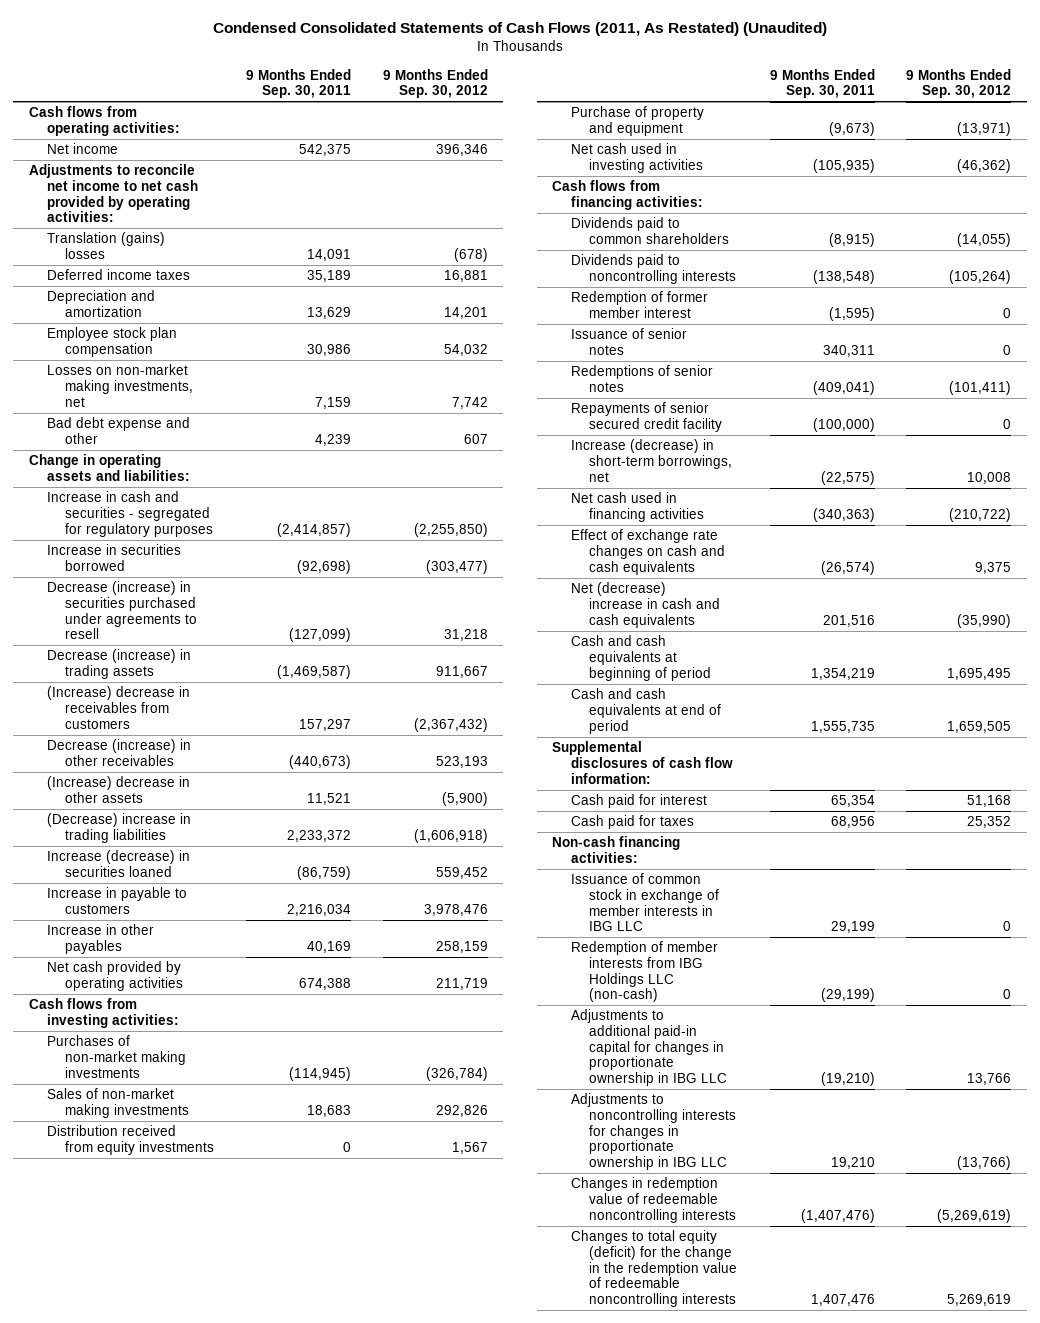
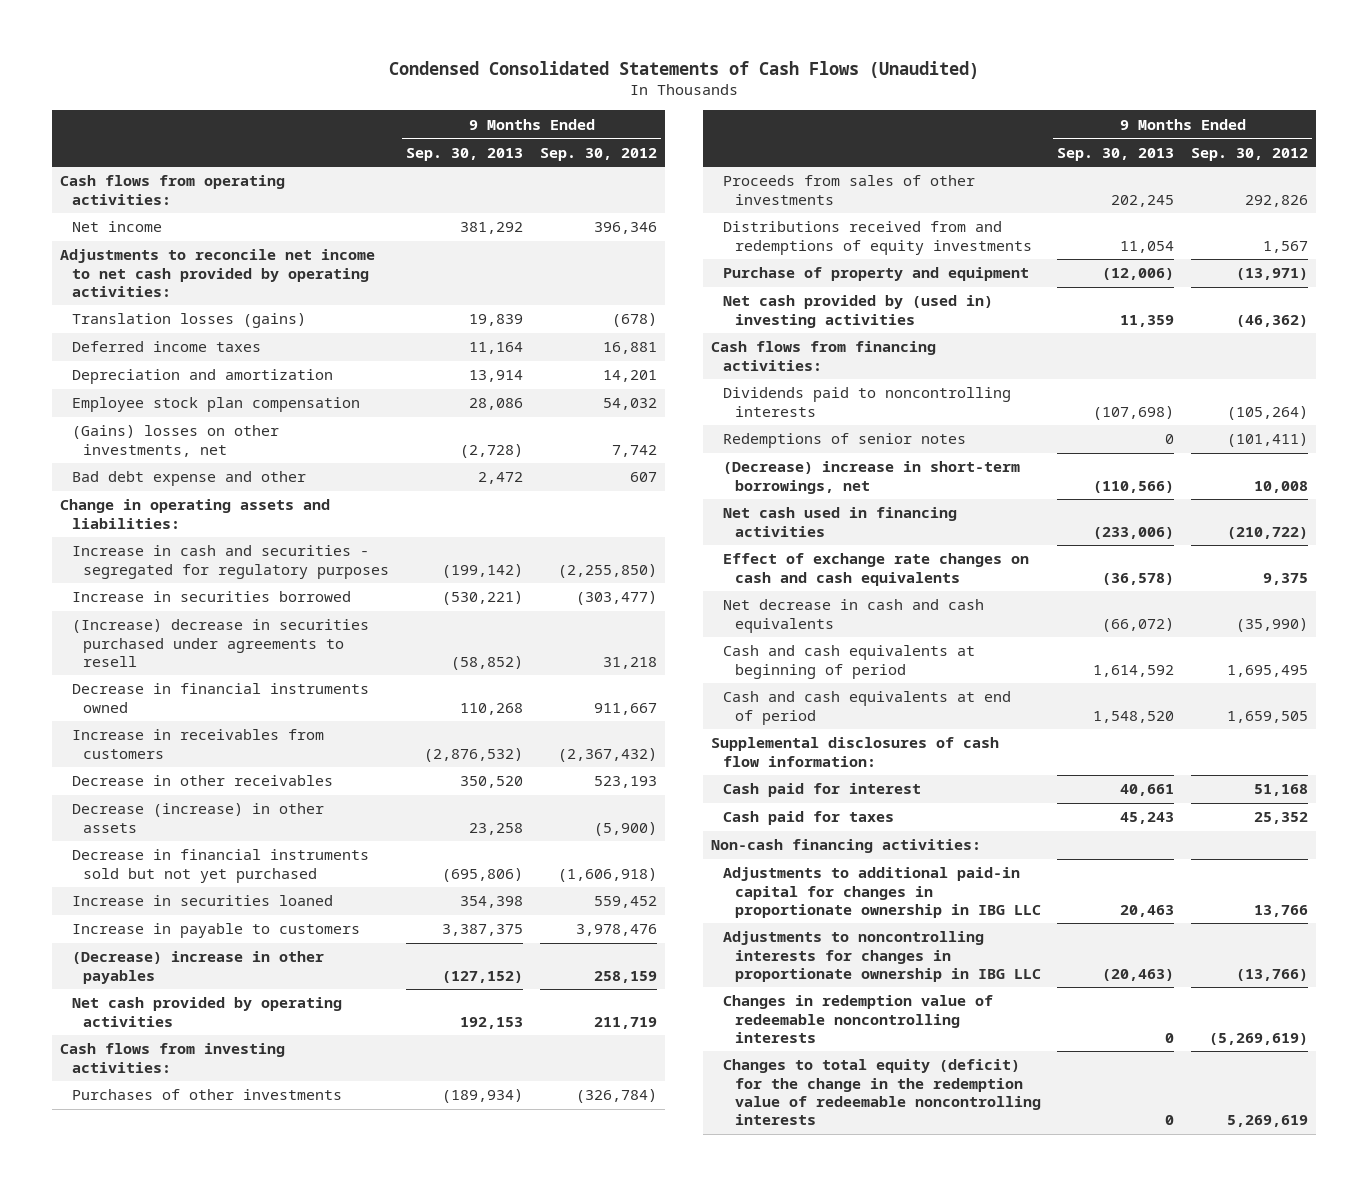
- Condensed Consolidated Statements of Cash Flows (2011, As Restated) (Unaudited)
+ Condensed Consolidated Statements of Cash Flows (Unaudited)
- | 9 Months Ended Sep. 30, 2011 | 9 Months Ended Sep. 30, 2012
+ | 9 Months Ended Sep. 30, 2013 | 9 Months Ended Sep. 30, 2012
- Translation (gains) losses | 14,091 | (678)
+ Translation losses (gains) | 19,839 | (678)
- Losses on non-market making investments, net | 7,159 | 7,742
+ (Gains) losses on other investments, net | (2,728) | 7,742
- Decrease (increase) in securities purchased under agreements to resell | (127,099) | 31,218
- Decrease (increase) in trading assets | (1,469,587) | 911,667
- (Increase) decrease in receivables from customers | 157,297 | (2,367,432)
- Decrease (increase) in other receivables | (440,673) | 523,193
- (Increase) decrease in other assets | 11,521 | (5,900)
- (Decrease) increase in trading liabilities | 2,233,372 | (1,606,918)
- Increase (decrease) in securities loaned | (86,759) | 559,452
+ (Increase) decrease in securities purchased under agreements to resell | (58,852) | 31,218
+ Decrease in financial instruments owned | 110,268 | 911,667
+ Increase in receivables from customers | (2,876,532) | (2,367,432)
+ Decrease in other receivables | 350,520 | 523,193
+ Decrease (increase) in other assets | 23,258 | (5,900)
+ Decrease in financial instruments sold but not yet purchased | (695,806) | (1,606,918)
+ Increase in securities loaned | 354,398 | 559,452
- Increase in other payables | 40,169 | 258,159
+ (Decrease) increase in other payables | (127,152) | 258,159
- Purchases of non-market making investments | (114,945) | (326,784)
- Sales of non-market making investments | 18,683 | 292,826
- Distribution received from equity investments | 0 | 1,567
+ Purchases of other investments | (189,934) | (326,784)
+ Proceeds from sales of other investments | 202,245 | 292,826
+ Distributions received from and redemptions of equity investments | 11,054 | 1,567
- Net cash used in investing activities | (105,935) | (46,362)
+ Net cash provided by (used in) investing activities | 11,359 | (46,362)
- Dividends paid to common shareholders | (8,915) | (14,055)
- Redemption of former member interest | (1,595) | 0
- Issuance of senior notes | 340,311 | 0
- Repayments of senior secured credit facility | (100,000) | 0
- Increase (decrease) in short-term borrowings, net | (22,575) | 10,008
+ (Decrease) increase in short-term borrowings, net | (110,566) | 10,008
- Net (decrease) increase in cash and cash equivalents | 201,516 | (35,990)
+ Net decrease in cash and cash equivalents | (66,072) | (35,990)
- Issuance of common stock in exchange of member interests in IBG LLC | 29,199 | 0
- Redemption of member interests from IBG Holdings LLC (non-cash) | (29,199) | 0

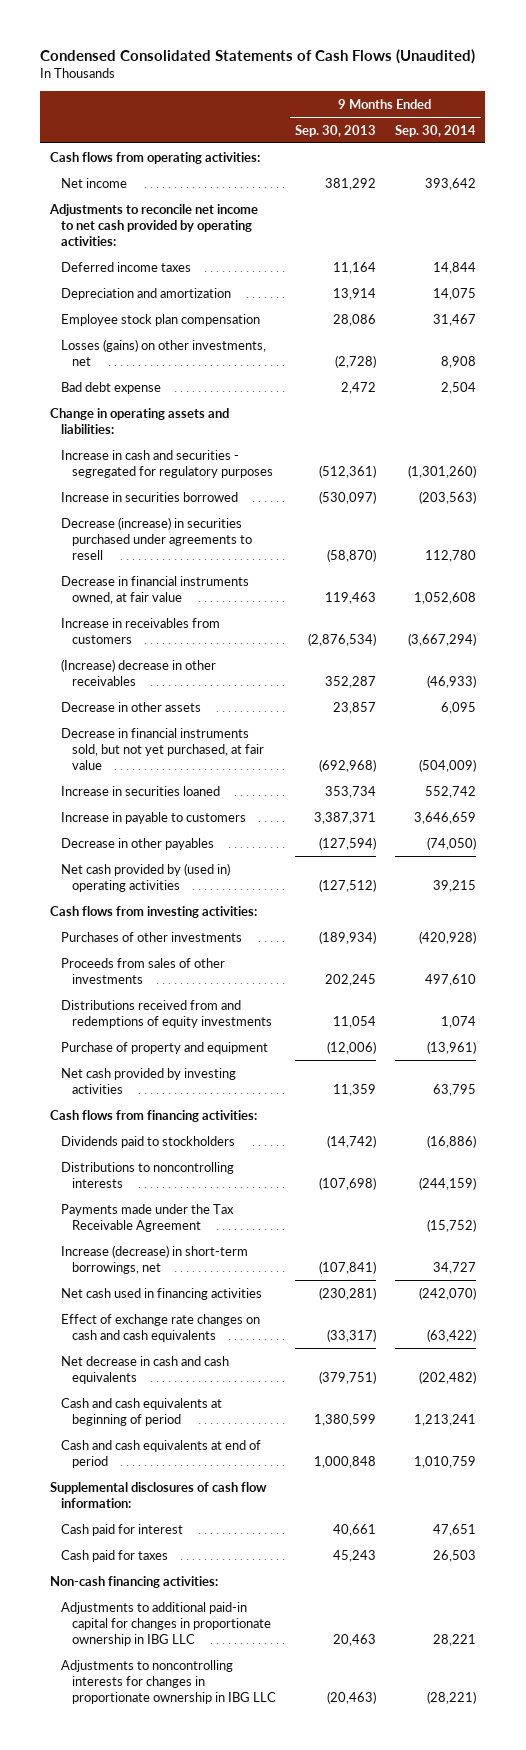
- | 9 Months Ended Sep. 30, 2013 | 9 Months Ended Sep. 30, 2012
+ | 9 Months Ended Sep. 30, 2013 | 9 Months Ended Sep. 30, 2014
- Translation losses (gains) | 19,839 | (678)
- (Gains) losses on other investments, net | (2,728) | 7,742
- Bad debt expense and other | 2,472 | 607
+ Losses (gains) on other investments, net | (2,728) | 8,908
+ Bad debt expense | 2,472 | 2,504
- Increase in cash and securities - segregated for regulatory purposes | (199,142) | (2,255,850)
- Increase in securities borrowed | (530,221) | (303,477)
- (Increase) decrease in securities purchased under agreements to resell | (58,852) | 31,218
- Decrease in financial instruments owned | 110,268 | 911,667
- Increase in receivables from customers | (2,876,532) | (2,367,432)
- Decrease in other receivables | 350,520 | 523,193
- Decrease (increase) in other assets | 23,258 | (5,900)
- Decrease in financial instruments sold but not yet purchased | (695,806) | (1,606,918)
- Increase in securities loaned | 354,398 | 559,452
- Increase in payable to customers | 3,387,375 | 3,978,476
- (Decrease) increase in other payables | (127,152) | 258,159
- Net cash provided by operating activities | 192,153 | 211,719
+ Increase in cash and securities - segregated for regulatory purposes | (512,361) | (1,301,260)
+ Increase in securities borrowed | (530,097) | (203,563)
+ Decrease (increase) in securities purchased under agreements to resell | (58,870) | 112,780
+ Decrease in financial instruments owned, at fair value | 119,463 | 1,052,608
+ Increase in receivables from customers | (2,876,534) | (3,667,294)
+ (Increase) decrease in other receivables | 352,287 | (46,933)
+ Decrease in other assets | 23,857 | 6,095
+ Decrease in financial instruments sold, but not yet purchased, at fair value | (692,968) | (504,009)
+ Increase in securities loaned | 353,734 | 552,742
+ Increase in payable to customers | 3,387,371 | 3,646,659
+ Decrease in other payables | (127,594) | (74,050)
+ Net cash provided by (used in) operating activities | (127,512) | 39,215
- Net cash provided by (used in) investing activities | 11,359 | (46,362)
+ Net cash provided by investing activities | 11,359 | 63,795
- Dividends paid to noncontrolling interests | (107,698) | (105,264)
- Redemptions of senior notes | 0 | (101,411)
- (Decrease) increase in short-term borrowings, net | (110,566) | 10,008
- Net cash used in financing activities | (233,006) | (210,722)
- Effect of exchange rate changes on cash and cash equivalents | (36,578) | 9,375
- Net decrease in cash and cash equivalents | (66,072) | (35,990)
- Cash and cash equivalents at beginning of period | 1,614,592 | 1,695,495
- Cash and cash equivalents at end of period | 1,548,520 | 1,659,505
+ Dividends paid to stockholders | (14,742) | (16,886)
+ Distributions to noncontrolling interests | (107,698) | (244,159)
+ Payments made under the Tax Receivable Agreement | | (15,752)
+ Increase (decrease) in short-term borrowings, net | (107,841) | 34,727
+ Net cash used in financing activities | (230,281) | (242,070)
+ Effect of exchange rate changes on cash and cash equivalents | (33,317) | (63,422)
+ Net decrease in cash and cash equivalents | (379,751) | (202,482)
+ Cash and cash equivalents at beginning of period | 1,380,599 | 1,213,241
+ Cash and cash equivalents at end of period | 1,000,848 | 1,010,759
- Changes in redemption value of redeemable noncontrolling interests | 0 | (5,269,619)
- Changes to total equity (deficit) for the change in the redemption value of redeemable noncontrolling interests | 0 | 5,269,619

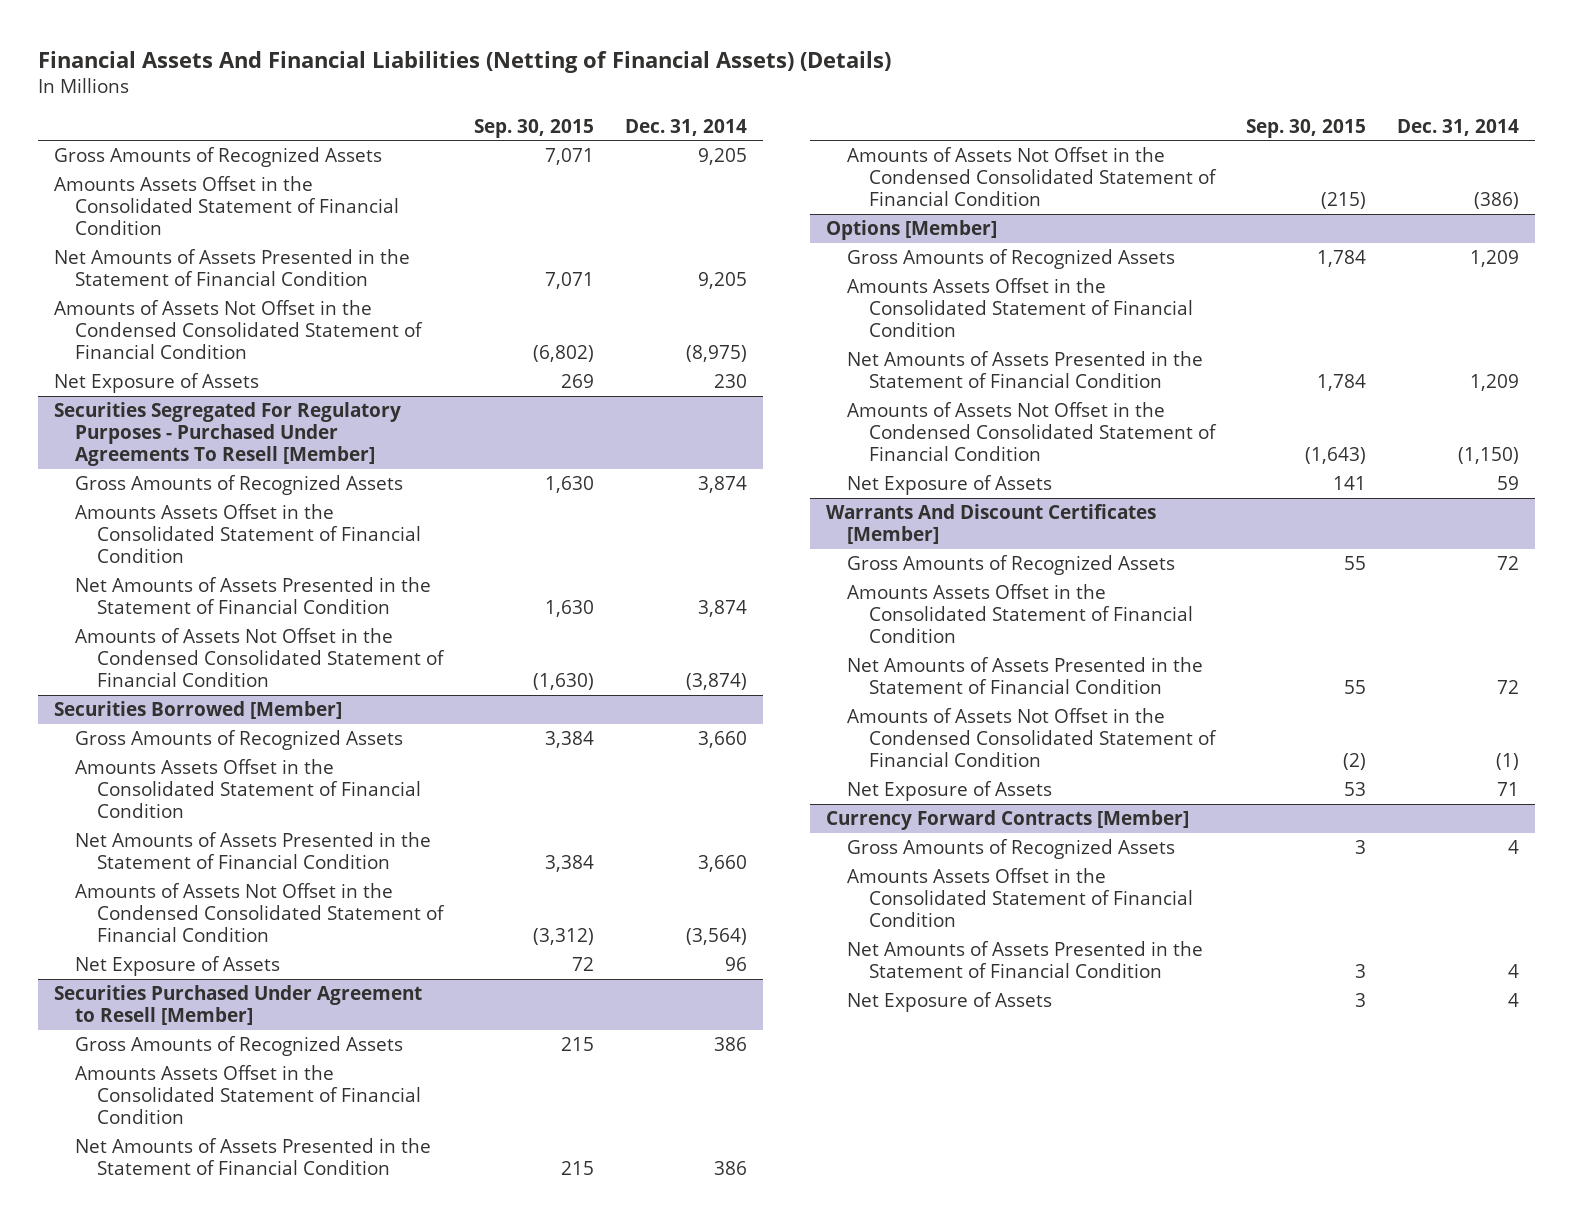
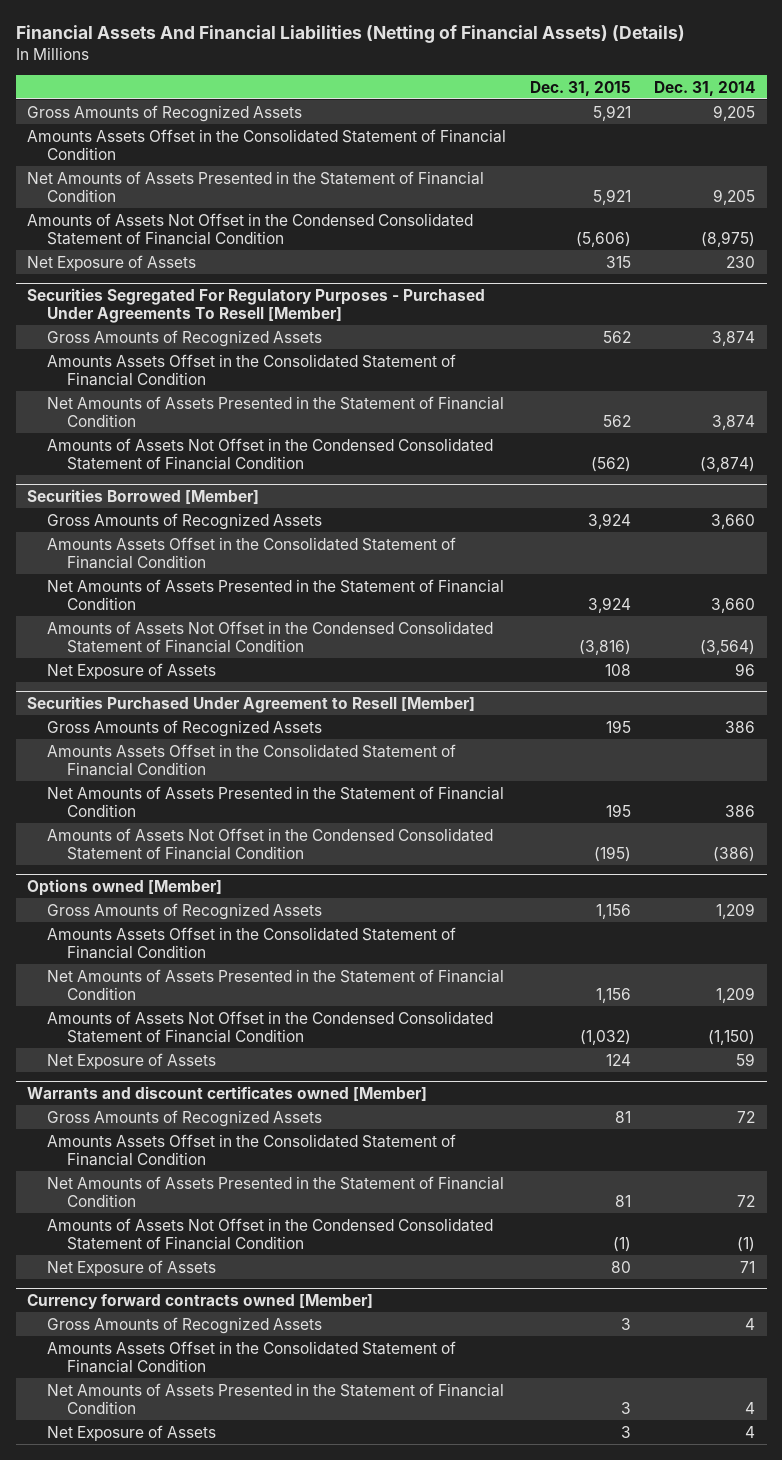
- | Sep. 30, 2015 | Dec. 31, 2014
+ | Dec. 31, 2015 | Dec. 31, 2014
- Options [Member]
+ Options owned [Member]
- Warrants And Discount Certificates [Member]
+ Warrants and discount certificates owned [Member]
- Currency Forward Contracts [Member]
+ Currency forward contracts owned [Member]

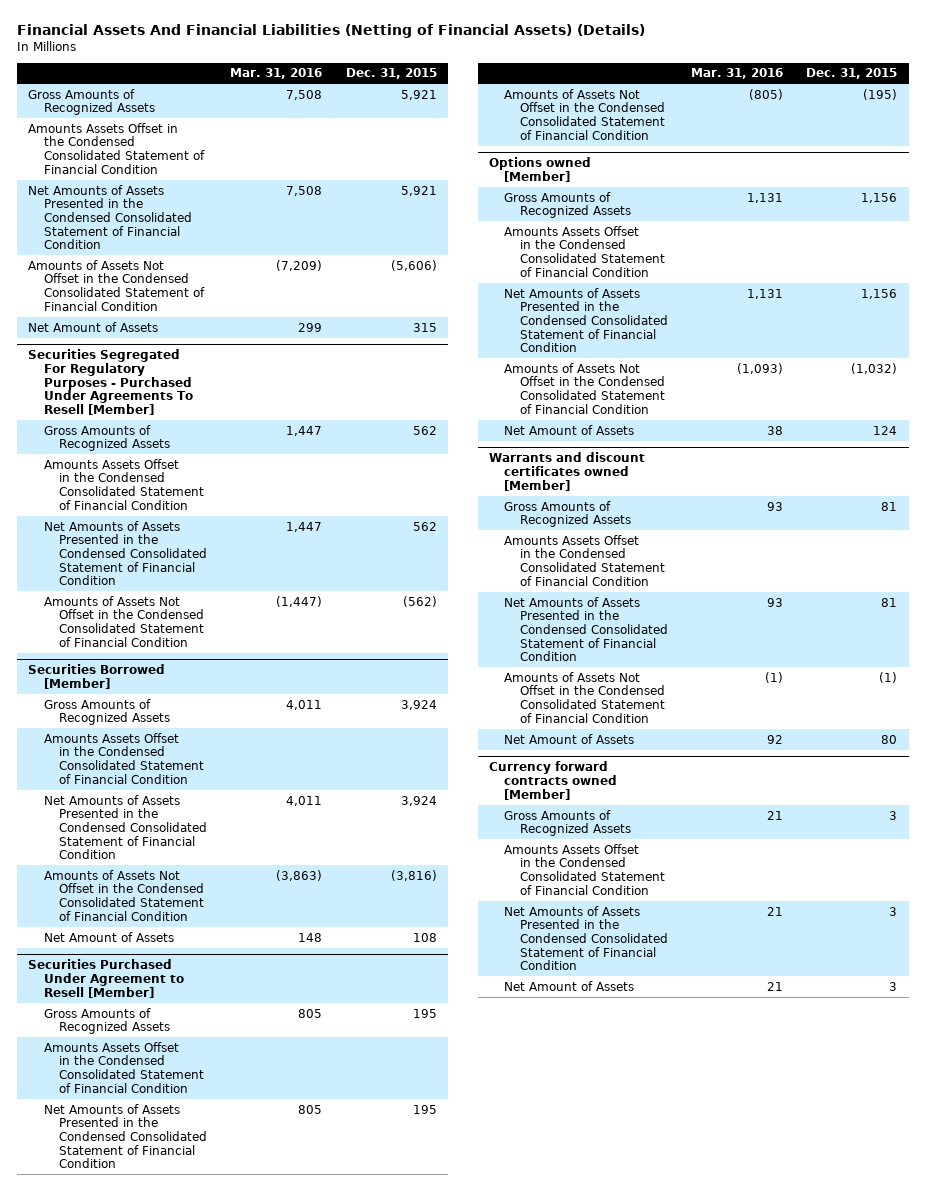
- | Dec. 31, 2015 | Dec. 31, 2014
+ | Mar. 31, 2016 | Dec. 31, 2015
- Amounts Assets Offset in the Consolidated Statement of Financial Condition
- Net Amounts of Assets Presented in the Statement of Financial Condition | 5,921 | 9,205
+ Amounts Assets Offset in the Condensed Consolidated Statement of Financial Condition
+ Net Amounts of Assets Presented in the Condensed Consolidated Statement of Financial Condition | 7,508 | 5,921
- Net Exposure of Assets | 315 | 230
+ Net Amount of Assets | 299 | 315
@ Securities Segregated For Regulatory Purposes - Purchased Under Agreements To Resell [Member]
- Amounts Assets Offset in the Consolidated Statement of Financial Condition
- Net Amounts of Assets Presented in the Statement of Financial Condition | 562 | 3,874
+ Amounts Assets Offset in the Condensed Consolidated Statement of Financial Condition
+ Net Amounts of Assets Presented in the Condensed Consolidated Statement of Financial Condition | 1,447 | 562
@ Securities Borrowed [Member]
- Amounts Assets Offset in the Consolidated Statement of Financial Condition
- Net Amounts of Assets Presented in the Statement of Financial Condition | 3,924 | 3,660
+ Amounts Assets Offset in the Condensed Consolidated Statement of Financial Condition
+ Net Amounts of Assets Presented in the Condensed Consolidated Statement of Financial Condition | 4,011 | 3,924
- Net Exposure of Assets | 108 | 96
+ Net Amount of Assets | 148 | 108
@ Securities Purchased Under Agreement to Resell [Member]
- Amounts Assets Offset in the Consolidated Statement of Financial Condition
- Net Amounts of Assets Presented in the Statement of Financial Condition | 195 | 386
+ Amounts Assets Offset in the Condensed Consolidated Statement of Financial Condition
+ Net Amounts of Assets Presented in the Condensed Consolidated Statement of Financial Condition | 805 | 195
@ Options owned [Member]
- Amounts Assets Offset in the Consolidated Statement of Financial Condition
- Net Amounts of Assets Presented in the Statement of Financial Condition | 1,156 | 1,209
+ Amounts Assets Offset in the Condensed Consolidated Statement of Financial Condition
+ Net Amounts of Assets Presented in the Condensed Consolidated Statement of Financial Condition | 1,131 | 1,156
- Net Exposure of Assets | 124 | 59
+ Net Amount of Assets | 38 | 124
@ Warrants and discount certificates owned [Member]
- Amounts Assets Offset in the Consolidated Statement of Financial Condition
- Net Amounts of Assets Presented in the Statement of Financial Condition | 81 | 72
+ Amounts Assets Offset in the Condensed Consolidated Statement of Financial Condition
+ Net Amounts of Assets Presented in the Condensed Consolidated Statement of Financial Condition | 93 | 81
- Net Exposure of Assets | 80 | 71
+ Net Amount of Assets | 92 | 80
@ Currency forward contracts owned [Member]
- Amounts Assets Offset in the Consolidated Statement of Financial Condition
- Net Amounts of Assets Presented in the Statement of Financial Condition | 3 | 4
- Net Exposure of Assets | 3 | 4
+ Amounts Assets Offset in the Condensed Consolidated Statement of Financial Condition
+ Net Amounts of Assets Presented in the Condensed Consolidated Statement of Financial Condition | 21 | 3
+ Net Amount of Assets | 21 | 3

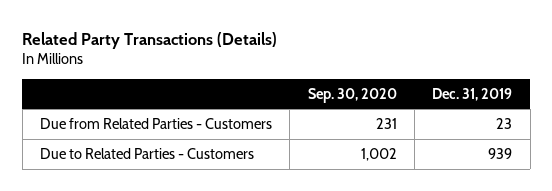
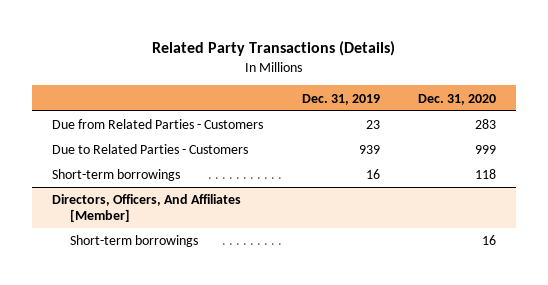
- | Sep. 30, 2020 | Dec. 31, 2019
+ | Dec. 31, 2019 | Dec. 31, 2020
+ Short-term borrowings | 16 | 118
+ Directors, Officers, And Affiliates [Member]
+ Short-term borrowings | | 16

